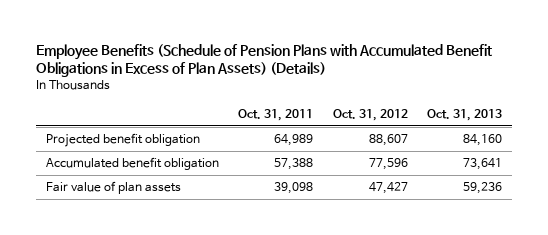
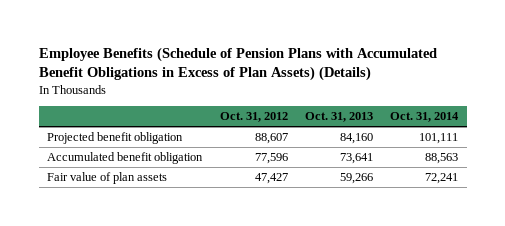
- | Oct. 31, 2011 | Oct. 31, 2012 | Oct. 31, 2013
+ | Oct. 31, 2012 | Oct. 31, 2013 | Oct. 31, 2014
- Fair value of plan assets | 39,098 | 47,427 | 59,236
+ Fair value of plan assets | 47,427 | 59,266 | 72,241

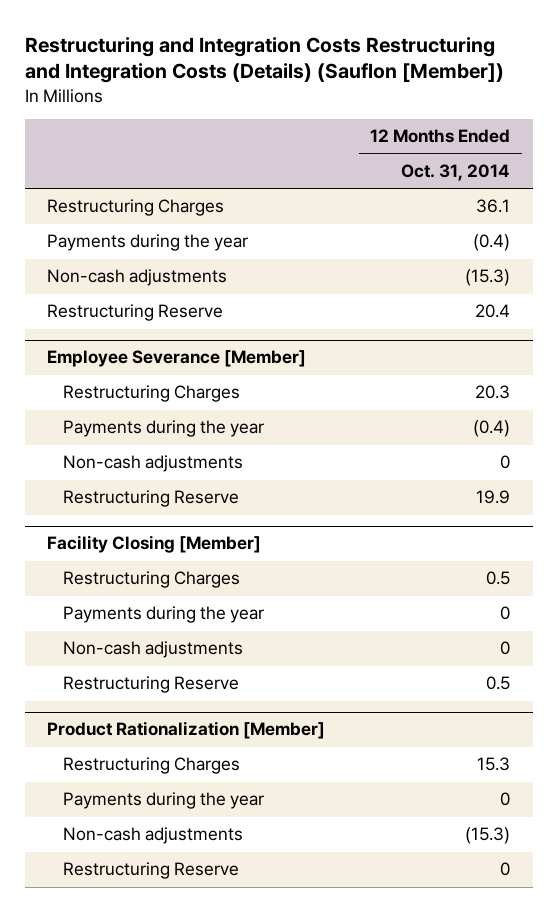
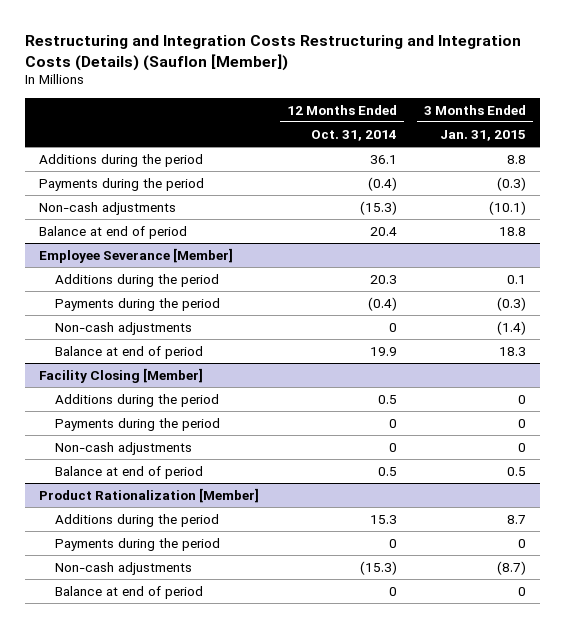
- | 12 Months Ended Oct. 31, 2014
+ | 12 Months Ended Oct. 31, 2014 | 3 Months Ended Jan. 31, 2015
- Restructuring Charges | 36.1
- Payments during the year | (0.4)
+ Additions during the period | 36.1 | 8.8
+ Payments during the period | (0.4) | (0.3)
- Restructuring Reserve | 20.4
+ Balance at end of period | 20.4 | 18.8
@ Employee Severance [Member]
- Restructuring Charges | 20.3
- Payments during the year | (0.4)
+ Additions during the period | 20.3 | 0.1
+ Payments during the period | (0.4) | (0.3)
- Restructuring Reserve | 19.9
+ Balance at end of period | 19.9 | 18.3
@ Facility Closing [Member]
- Restructuring Charges | 0.5
- Payments during the year | 0
+ Additions during the period | 0.5 | 0
+ Payments during the period | 0 | 0
- Restructuring Reserve | 0.5
+ Balance at end of period | 0.5 | 0.5
@ Product Rationalization [Member]
- Restructuring Charges | 15.3
- Payments during the year | 0
+ Additions during the period | 15.3 | 8.7
+ Payments during the period | 0 | 0
- Restructuring Reserve | 0
+ Balance at end of period | 0 | 0

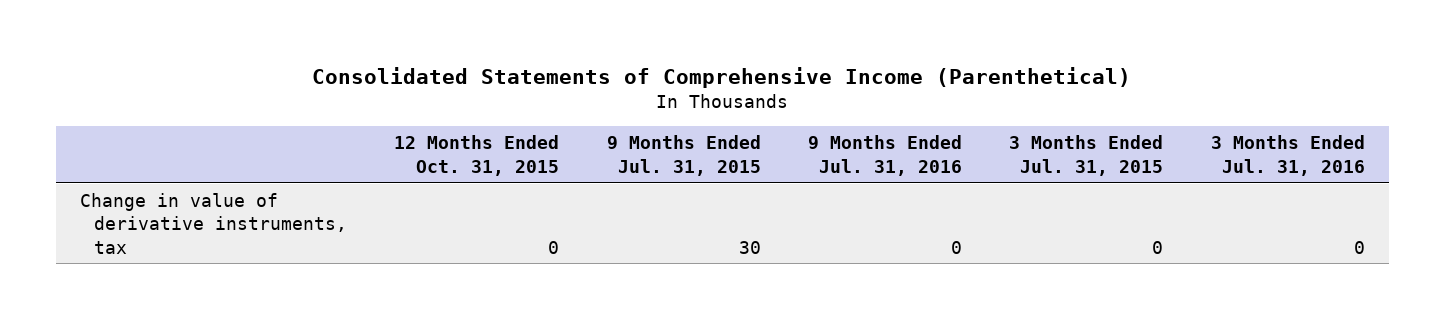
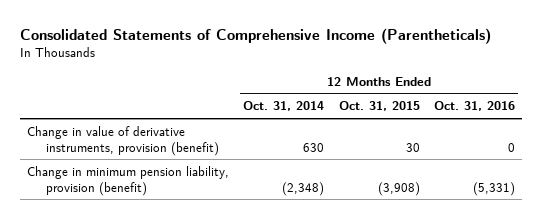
- Consolidated Statements of Comprehensive Income (Parenthetical)
+ Consolidated Statements of Comprehensive Income (Parentheticals)
- | 12 Months Ended Oct. 31, 2015 | 9 Months Ended Jul. 31, 2015 | 9 Months Ended Jul. 31, 2016 | 3 Months Ended Jul. 31, 2015 | 3 Months Ended Jul. 31, 2016
+ | 12 Months Ended Oct. 31, 2014 | 12 Months Ended Oct. 31, 2015 | 12 Months Ended Oct. 31, 2016
- Change in value of derivative instruments, tax | 0 | 30 | 0 | 0 | 0
+ Change in value of derivative instruments, provision (benefit) | 630 | 30 | 0
+ Change in minimum pension liability, provision (benefit) | (2,348) | (3,908) | (5,331)

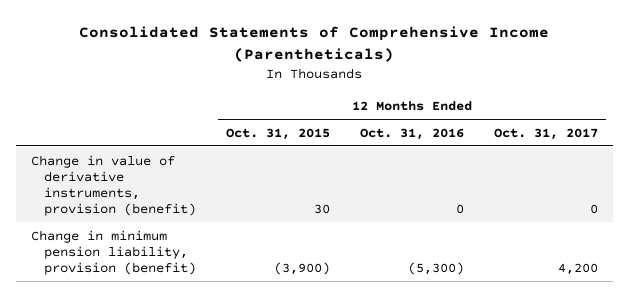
- | 12 Months Ended Oct. 31, 2014 | 12 Months Ended Oct. 31, 2015 | 12 Months Ended Oct. 31, 2016
+ | 12 Months Ended Oct. 31, 2015 | 12 Months Ended Oct. 31, 2016 | 12 Months Ended Oct. 31, 2017
- Change in minimum pension liability, provision (benefit) | (2,348) | (3,908) | (5,331)
+ Change in minimum pension liability, provision (benefit) | (3,900) | (5,300) | 4,200

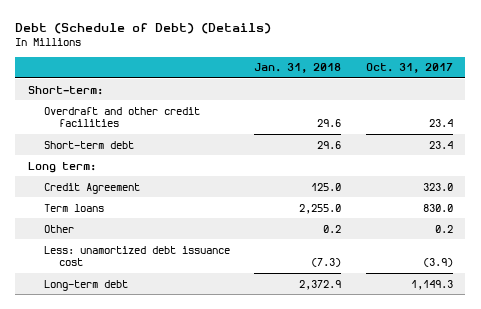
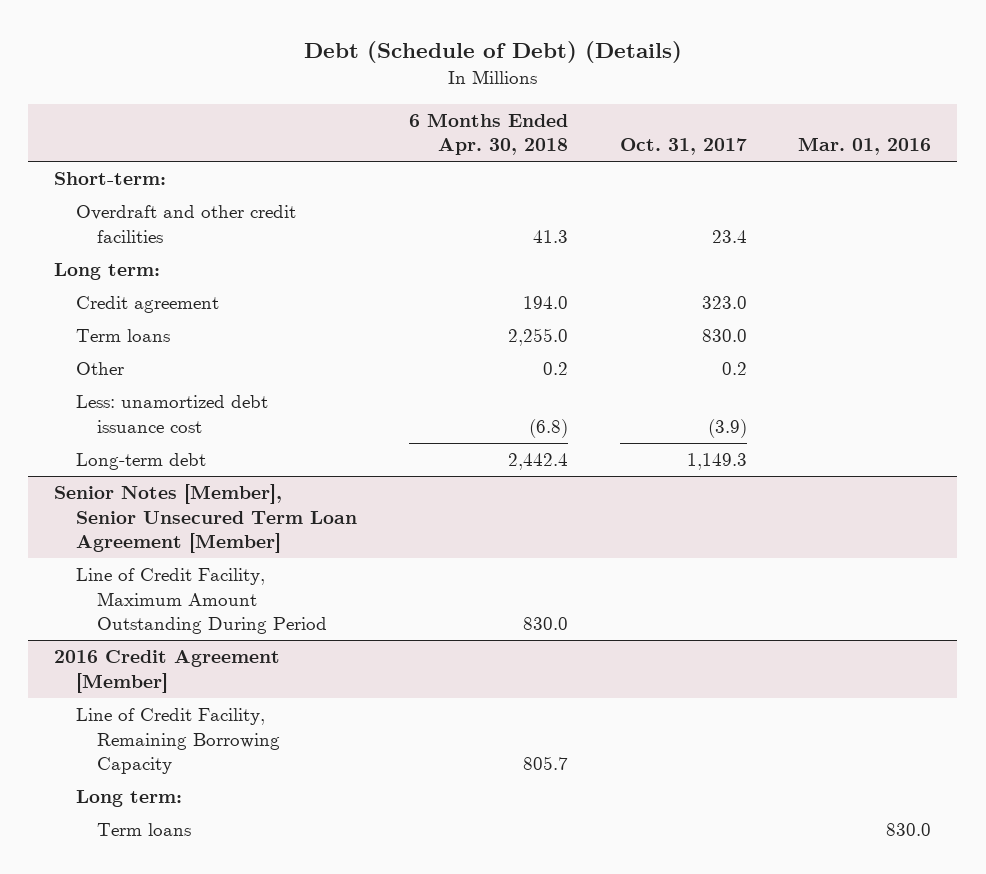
- | Jan. 31, 2018 | Oct. 31, 2017
+ | 6 Months Ended Apr. 30, 2018 | Oct. 31, 2017 | Mar. 01, 2016
- Short-term debt | 29.6 | 23.4
- Credit Agreement | 125.0 | 323.0
+ Credit agreement | 194.0 | 323.0 |
+ Senior Notes [Member], Senior Unsecured Term Loan Agreement [Member]
+ Line of Credit Facility, Maximum Amount Outstanding During Period | 830.0 | |
+ 2016 Credit Agreement [Member]
+ Line of Credit Facility, Remaining Borrowing Capacity | 805.7 | |
+ Long term:
+ Term loans | | | 830.0

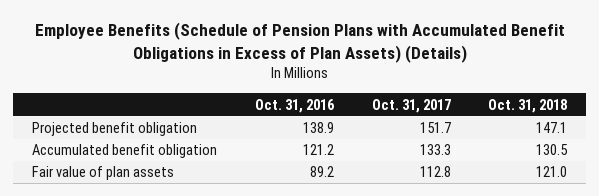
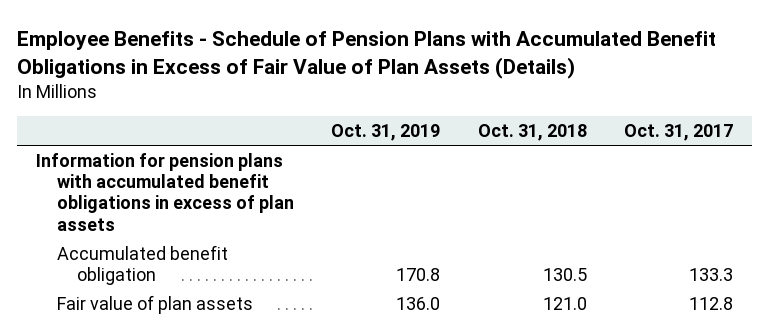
- Employee Benefits (Schedule of Pension Plans with Accumulated Benefit Obligations in Excess of Plan Assets) (Details)
+ Employee Benefits - Schedule of Pension Plans with Accumulated Benefit Obligations in Excess of Fair Value of Plan Assets (Details)
- | Oct. 31, 2016 | Oct. 31, 2017 | Oct. 31, 2018
+ | Oct. 31, 2019 | Oct. 31, 2018 | Oct. 31, 2017
- Projected benefit obligation | 138.9 | 151.7 | 147.1
+ Information for pension plans with accumulated benefit obligations in excess of plan assets

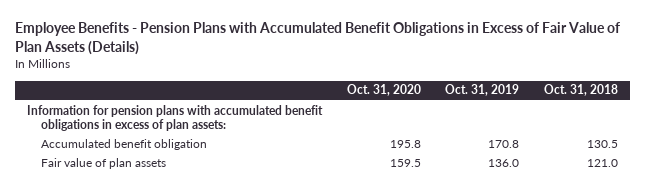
- Employee Benefits - Schedule of Pension Plans with Accumulated Benefit Obligations in Excess of Fair Value of Plan Assets (Details)
+ Employee Benefits - Pension Plans with Accumulated Benefit Obligations in Excess of Fair Value of Plan Assets (Details)
- | Oct. 31, 2019 | Oct. 31, 2018 | Oct. 31, 2017
+ | Oct. 31, 2020 | Oct. 31, 2019 | Oct. 31, 2018
- Information for pension plans with accumulated benefit obligations in excess of plan assets
+ Information for pension plans with accumulated benefit obligations in excess of plan assets:

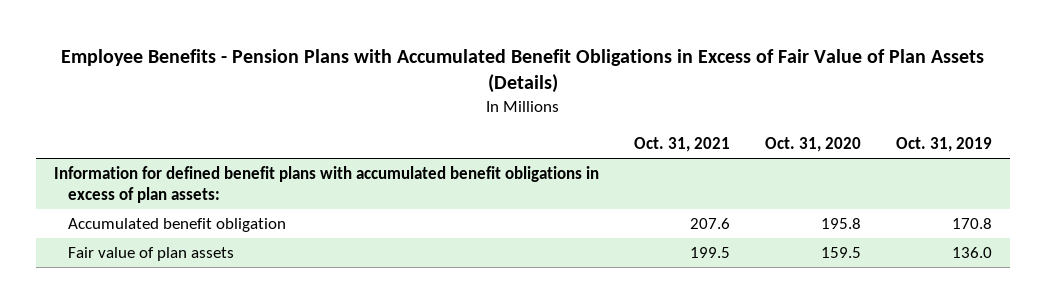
- | Oct. 31, 2020 | Oct. 31, 2019 | Oct. 31, 2018
+ | Oct. 31, 2021 | Oct. 31, 2020 | Oct. 31, 2019
- Information for pension plans with accumulated benefit obligations in excess of plan assets:
+ Information for defined benefit plans with accumulated benefit obligations in excess of plan assets:

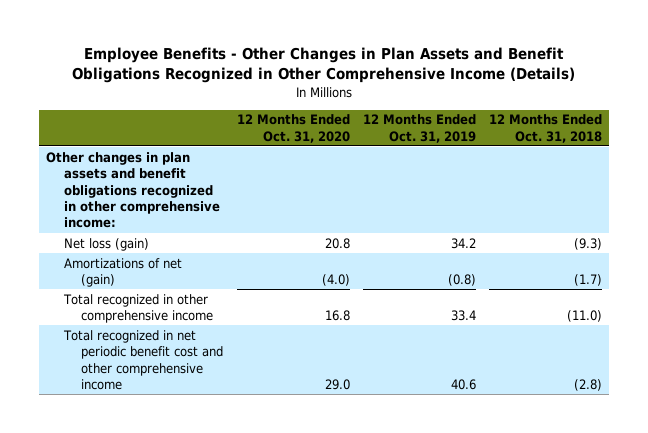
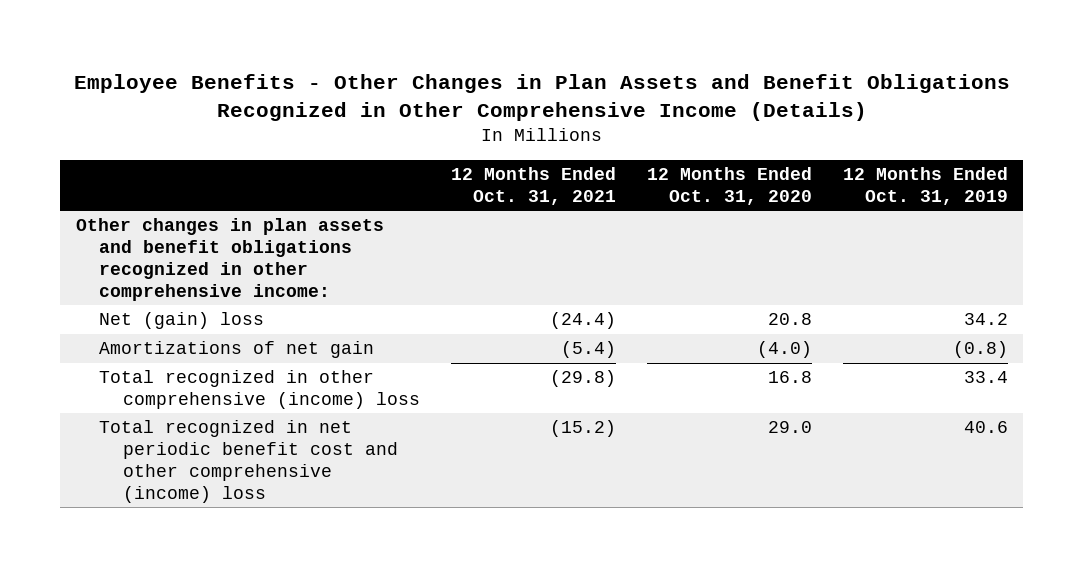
- | 12 Months Ended Oct. 31, 2020 | 12 Months Ended Oct. 31, 2019 | 12 Months Ended Oct. 31, 2018
+ | 12 Months Ended Oct. 31, 2021 | 12 Months Ended Oct. 31, 2020 | 12 Months Ended Oct. 31, 2019
- Net loss (gain) | 20.8 | 34.2 | (9.3)
- Amortizations of net (gain) | (4.0) | (0.8) | (1.7)
- Total recognized in other comprehensive income | 16.8 | 33.4 | (11.0)
- Total recognized in net periodic benefit cost and other comprehensive income | 29.0 | 40.6 | (2.8)
+ Net (gain) loss | (24.4) | 20.8 | 34.2
+ Amortizations of net gain | (5.4) | (4.0) | (0.8)
+ Total recognized in other comprehensive (income) loss | (29.8) | 16.8 | 33.4
+ Total recognized in net periodic benefit cost and other comprehensive (income) loss | (15.2) | 29.0 | 40.6

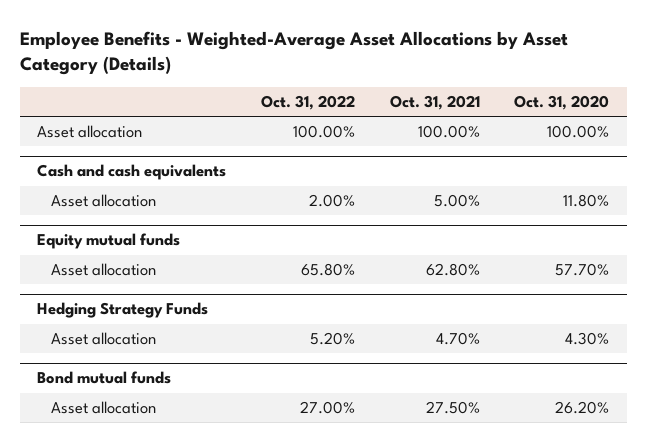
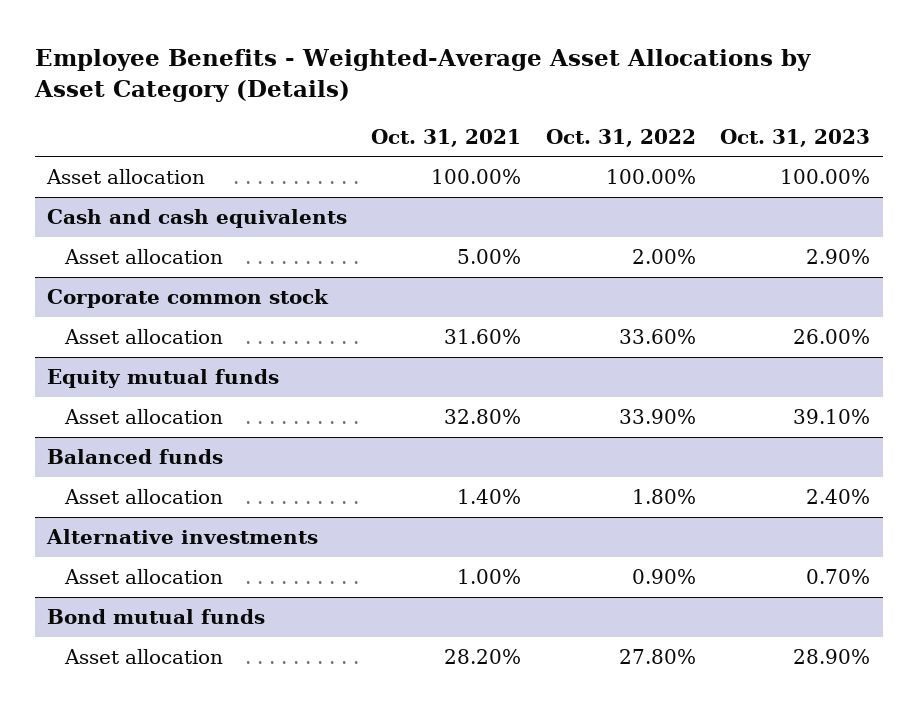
- | Oct. 31, 2022 | Oct. 31, 2021 | Oct. 31, 2020
+ | Oct. 31, 2021 | Oct. 31, 2022 | Oct. 31, 2023
+ Corporate common stock
+ Asset allocation | 31.60% | 33.60% | 26.00%
@ Equity mutual funds
- Asset allocation | 65.80% | 62.80% | 57.70%
- Hedging Strategy Funds
- Asset allocation | 5.20% | 4.70% | 4.30%
@ Equity mutual funds
+ Asset allocation | 32.80% | 33.90% | 39.10%
+ Balanced funds
+ Asset allocation | 1.40% | 1.80% | 2.40%
+ Alternative investments
+ Asset allocation | 1.00% | 0.90% | 0.70%
@ Bond mutual funds
- Asset allocation | 27.00% | 27.50% | 26.20%
+ Asset allocation | 28.20% | 27.80% | 28.90%

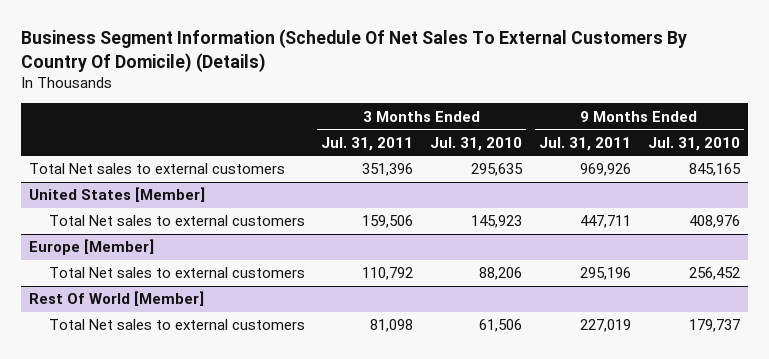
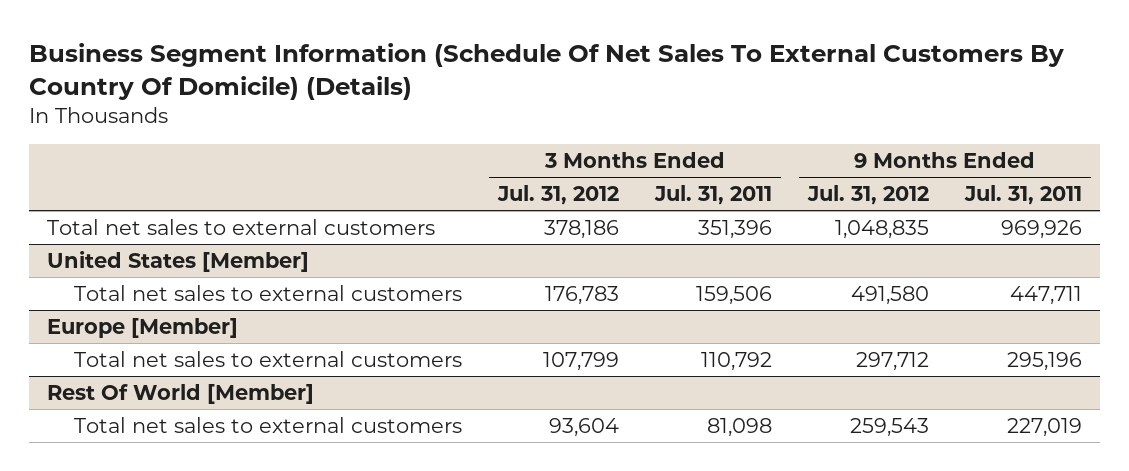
- | 3 Months Ended Jul. 31, 2011 | 3 Months Ended Jul. 31, 2010 | 9 Months Ended Jul. 31, 2011 | 9 Months Ended Jul. 31, 2010
+ | 3 Months Ended Jul. 31, 2012 | 3 Months Ended Jul. 31, 2011 | 9 Months Ended Jul. 31, 2012 | 9 Months Ended Jul. 31, 2011
- Total Net sales to external customers | 351,396 | 295,635 | 969,926 | 845,165
+ Total net sales to external customers | 378,186 | 351,396 | 1,048,835 | 969,926
@ United States [Member]
- Total Net sales to external customers | 159,506 | 145,923 | 447,711 | 408,976
+ Total net sales to external customers | 176,783 | 159,506 | 491,580 | 447,711
@ Europe [Member]
- Total Net sales to external customers | 110,792 | 88,206 | 295,196 | 256,452
+ Total net sales to external customers | 107,799 | 110,792 | 297,712 | 295,196
@ Rest Of World [Member]
- Total Net sales to external customers | 81,098 | 61,506 | 227,019 | 179,737
+ Total net sales to external customers | 93,604 | 81,098 | 259,543 | 227,019

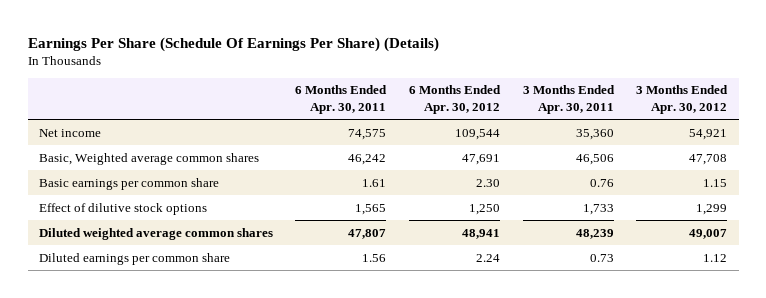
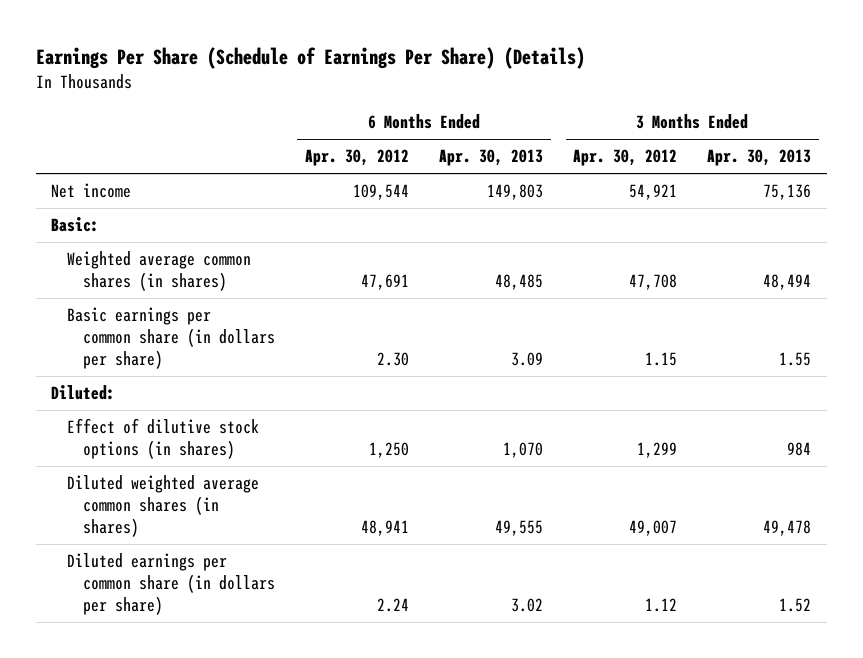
- Earnings Per Share (Schedule Of Earnings Per Share) (Details)
+ Earnings Per Share (Schedule of Earnings Per Share) (Details)
- | 6 Months Ended Apr. 30, 2011 | 6 Months Ended Apr. 30, 2012 | 3 Months Ended Apr. 30, 2011 | 3 Months Ended Apr. 30, 2012
+ | 6 Months Ended Apr. 30, 2012 | 6 Months Ended Apr. 30, 2013 | 3 Months Ended Apr. 30, 2012 | 3 Months Ended Apr. 30, 2013
- Basic, Weighted average common shares | 46,242 | 47,691 | 46,506 | 47,708
- Basic earnings per common share | 1.61 | 2.30 | 0.76 | 1.15
- Effect of dilutive stock options | 1,565 | 1,250 | 1,733 | 1,299
- Diluted weighted average common shares | 47,807 | 48,941 | 48,239 | 49,007
- Diluted earnings per common share | 1.56 | 2.24 | 0.73 | 1.12
+ Basic:
+ Weighted average common shares (in shares) | 47,691 | 48,485 | 47,708 | 48,494
+ Basic earnings per common share (in dollars per share) | 2.30 | 3.09 | 1.15 | 1.55
+ Diluted:
+ Effect of dilutive stock options (in shares) | 1,250 | 1,070 | 1,299 | 984
+ Diluted weighted average common shares (in shares) | 48,941 | 49,555 | 49,007 | 49,478
+ Diluted earnings per common share (in dollars per share) | 2.24 | 3.02 | 1.12 | 1.52

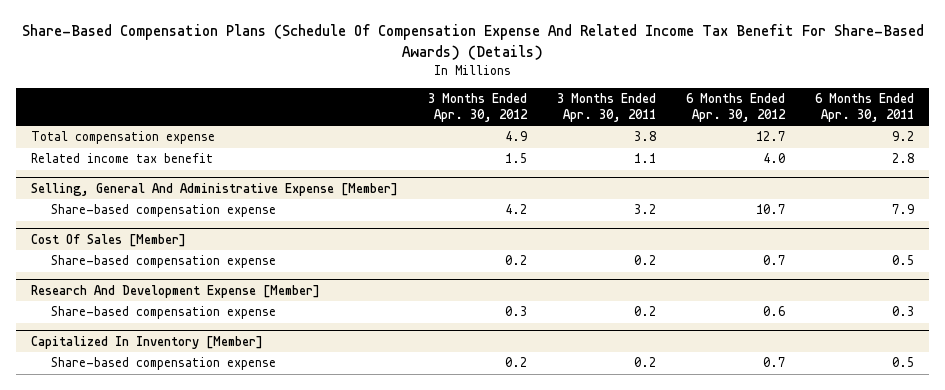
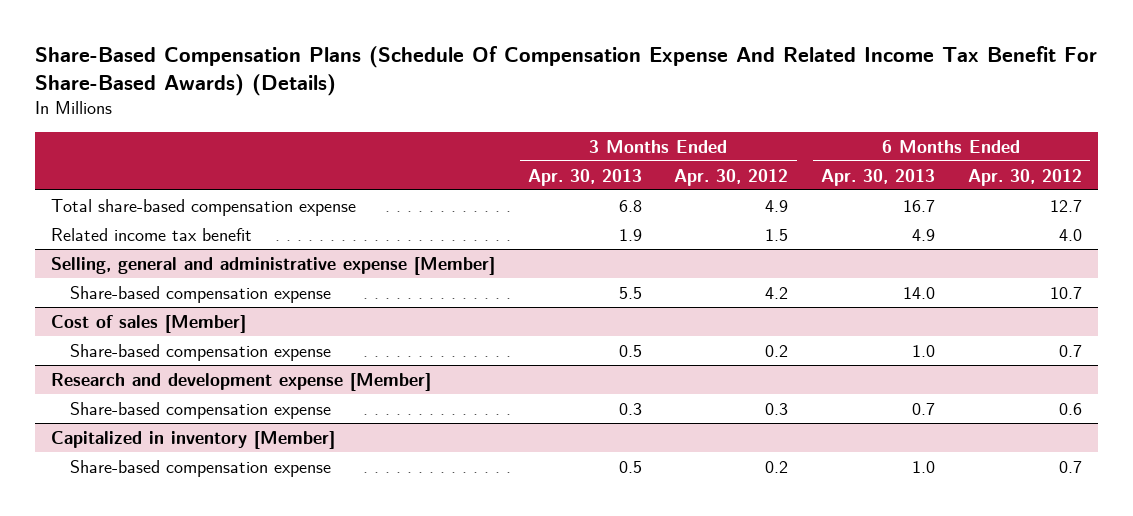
- | 3 Months Ended Apr. 30, 2012 | 3 Months Ended Apr. 30, 2011 | 6 Months Ended Apr. 30, 2012 | 6 Months Ended Apr. 30, 2011
+ | 3 Months Ended Apr. 30, 2013 | 3 Months Ended Apr. 30, 2012 | 6 Months Ended Apr. 30, 2013 | 6 Months Ended Apr. 30, 2012
- Total compensation expense | 4.9 | 3.8 | 12.7 | 9.2
+ Total share-based compensation expense | 6.8 | 4.9 | 16.7 | 12.7
- Selling, General And Administrative Expense [Member]
+ Selling, general and administrative expense [Member]
- Cost Of Sales [Member]
+ Cost of sales [Member]
- Research And Development Expense [Member]
+ Research and development expense [Member]
- Capitalized In Inventory [Member]
+ Capitalized in inventory [Member]

